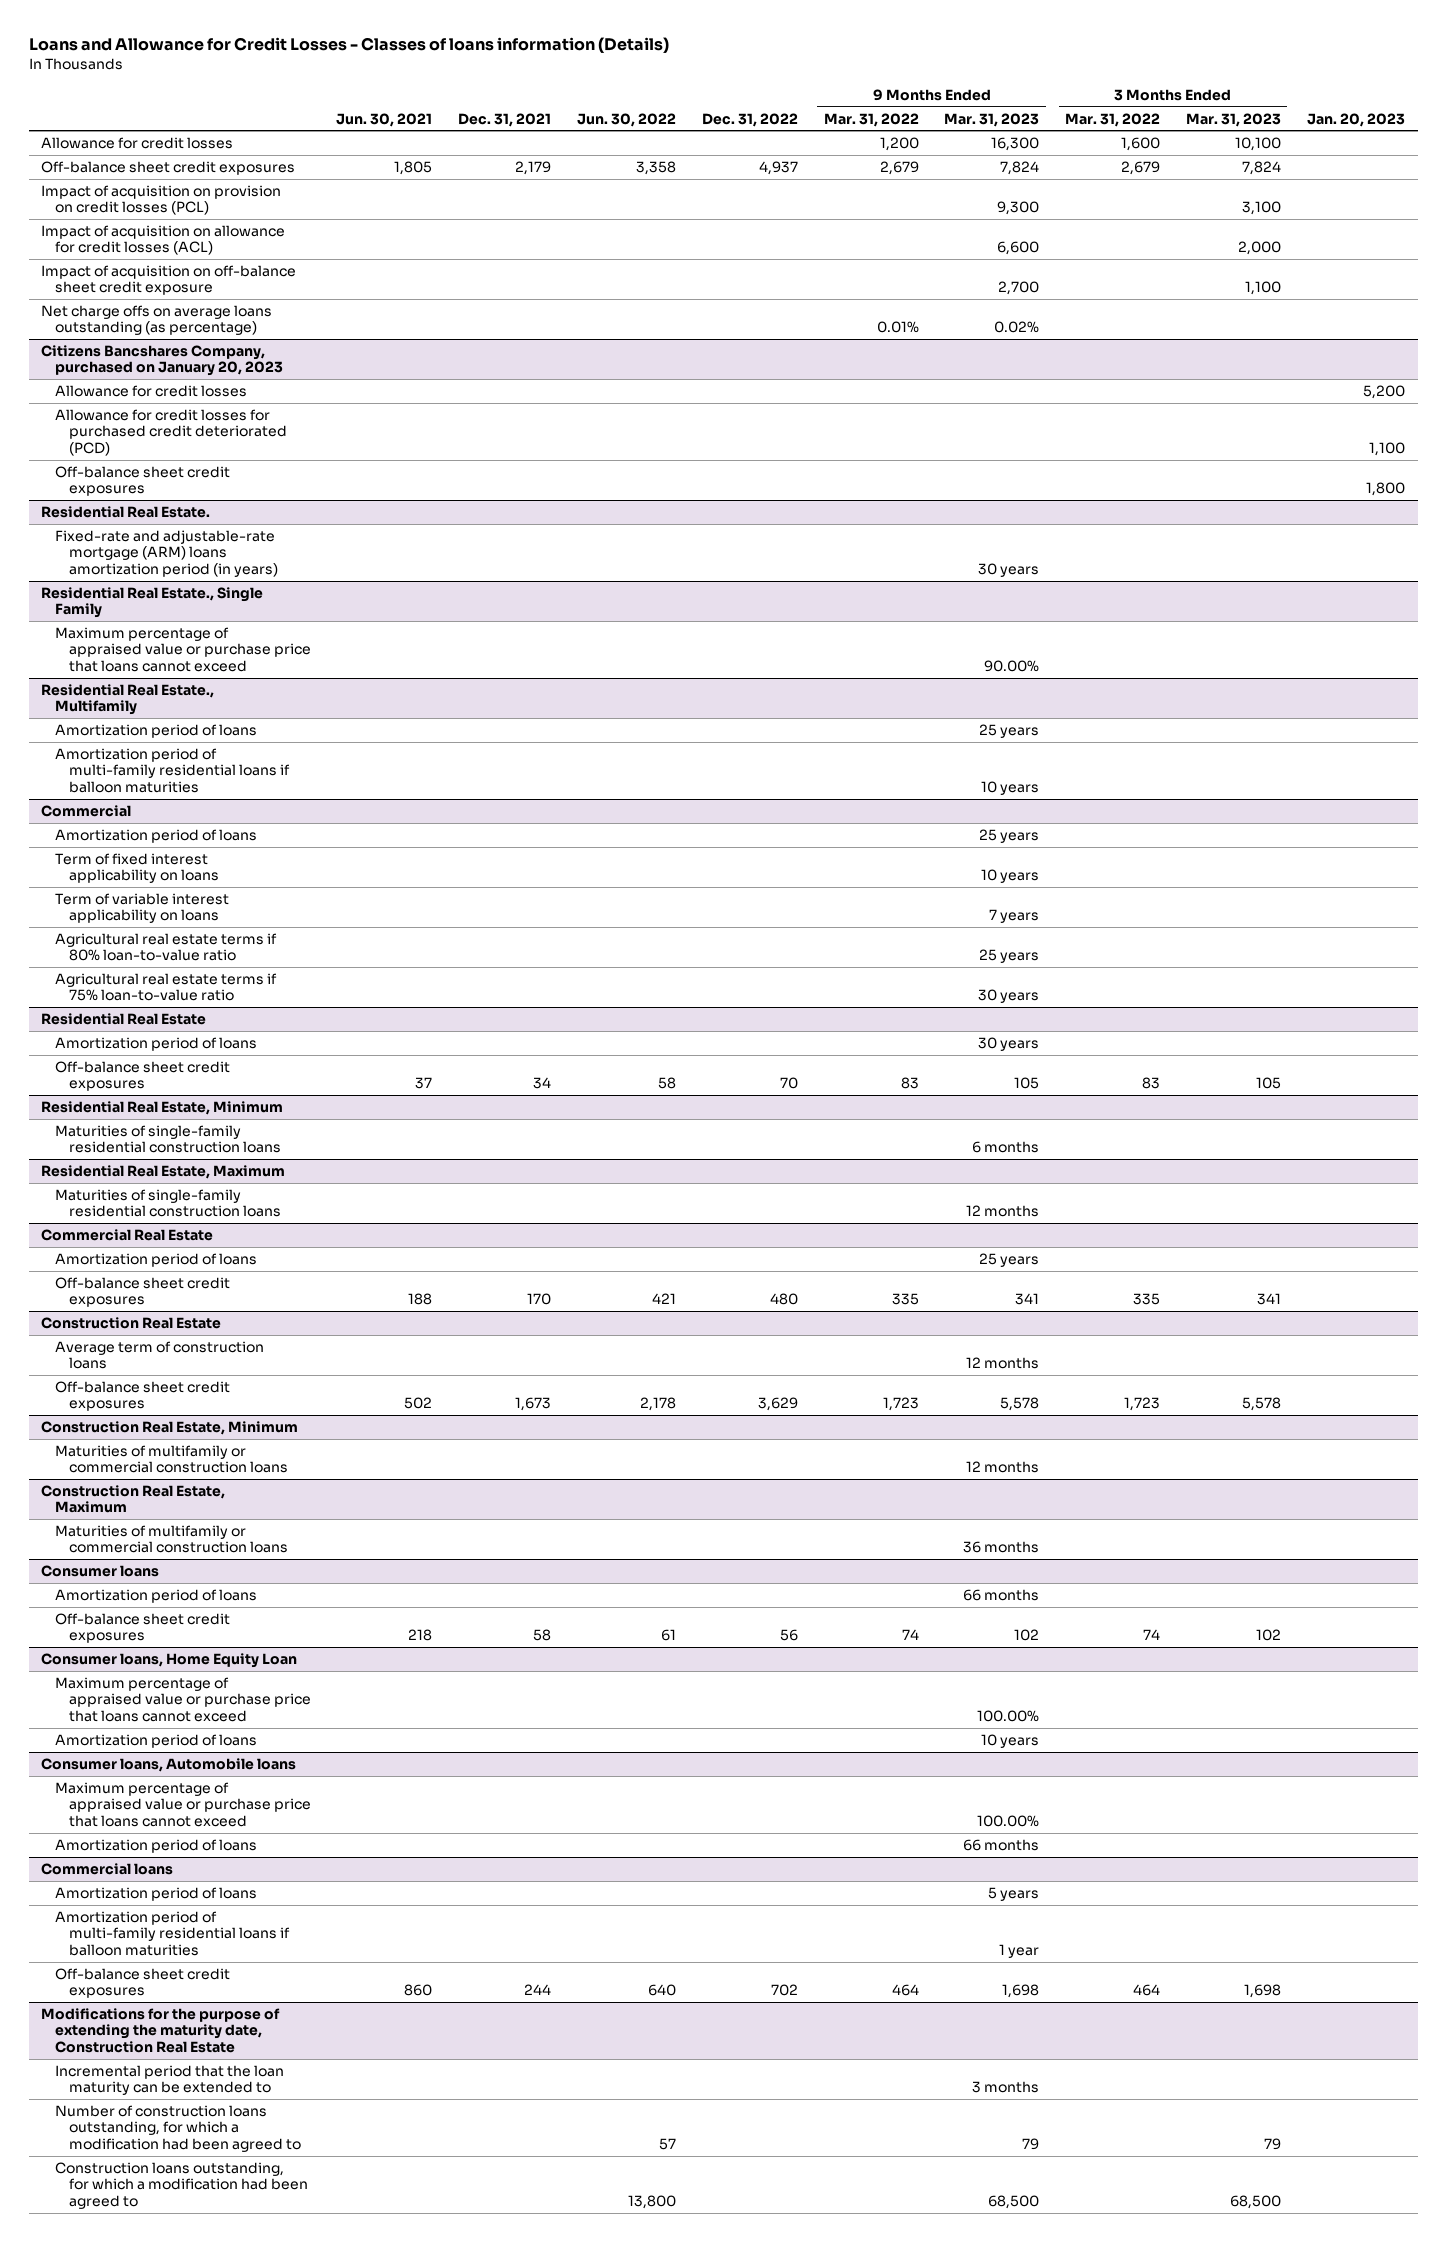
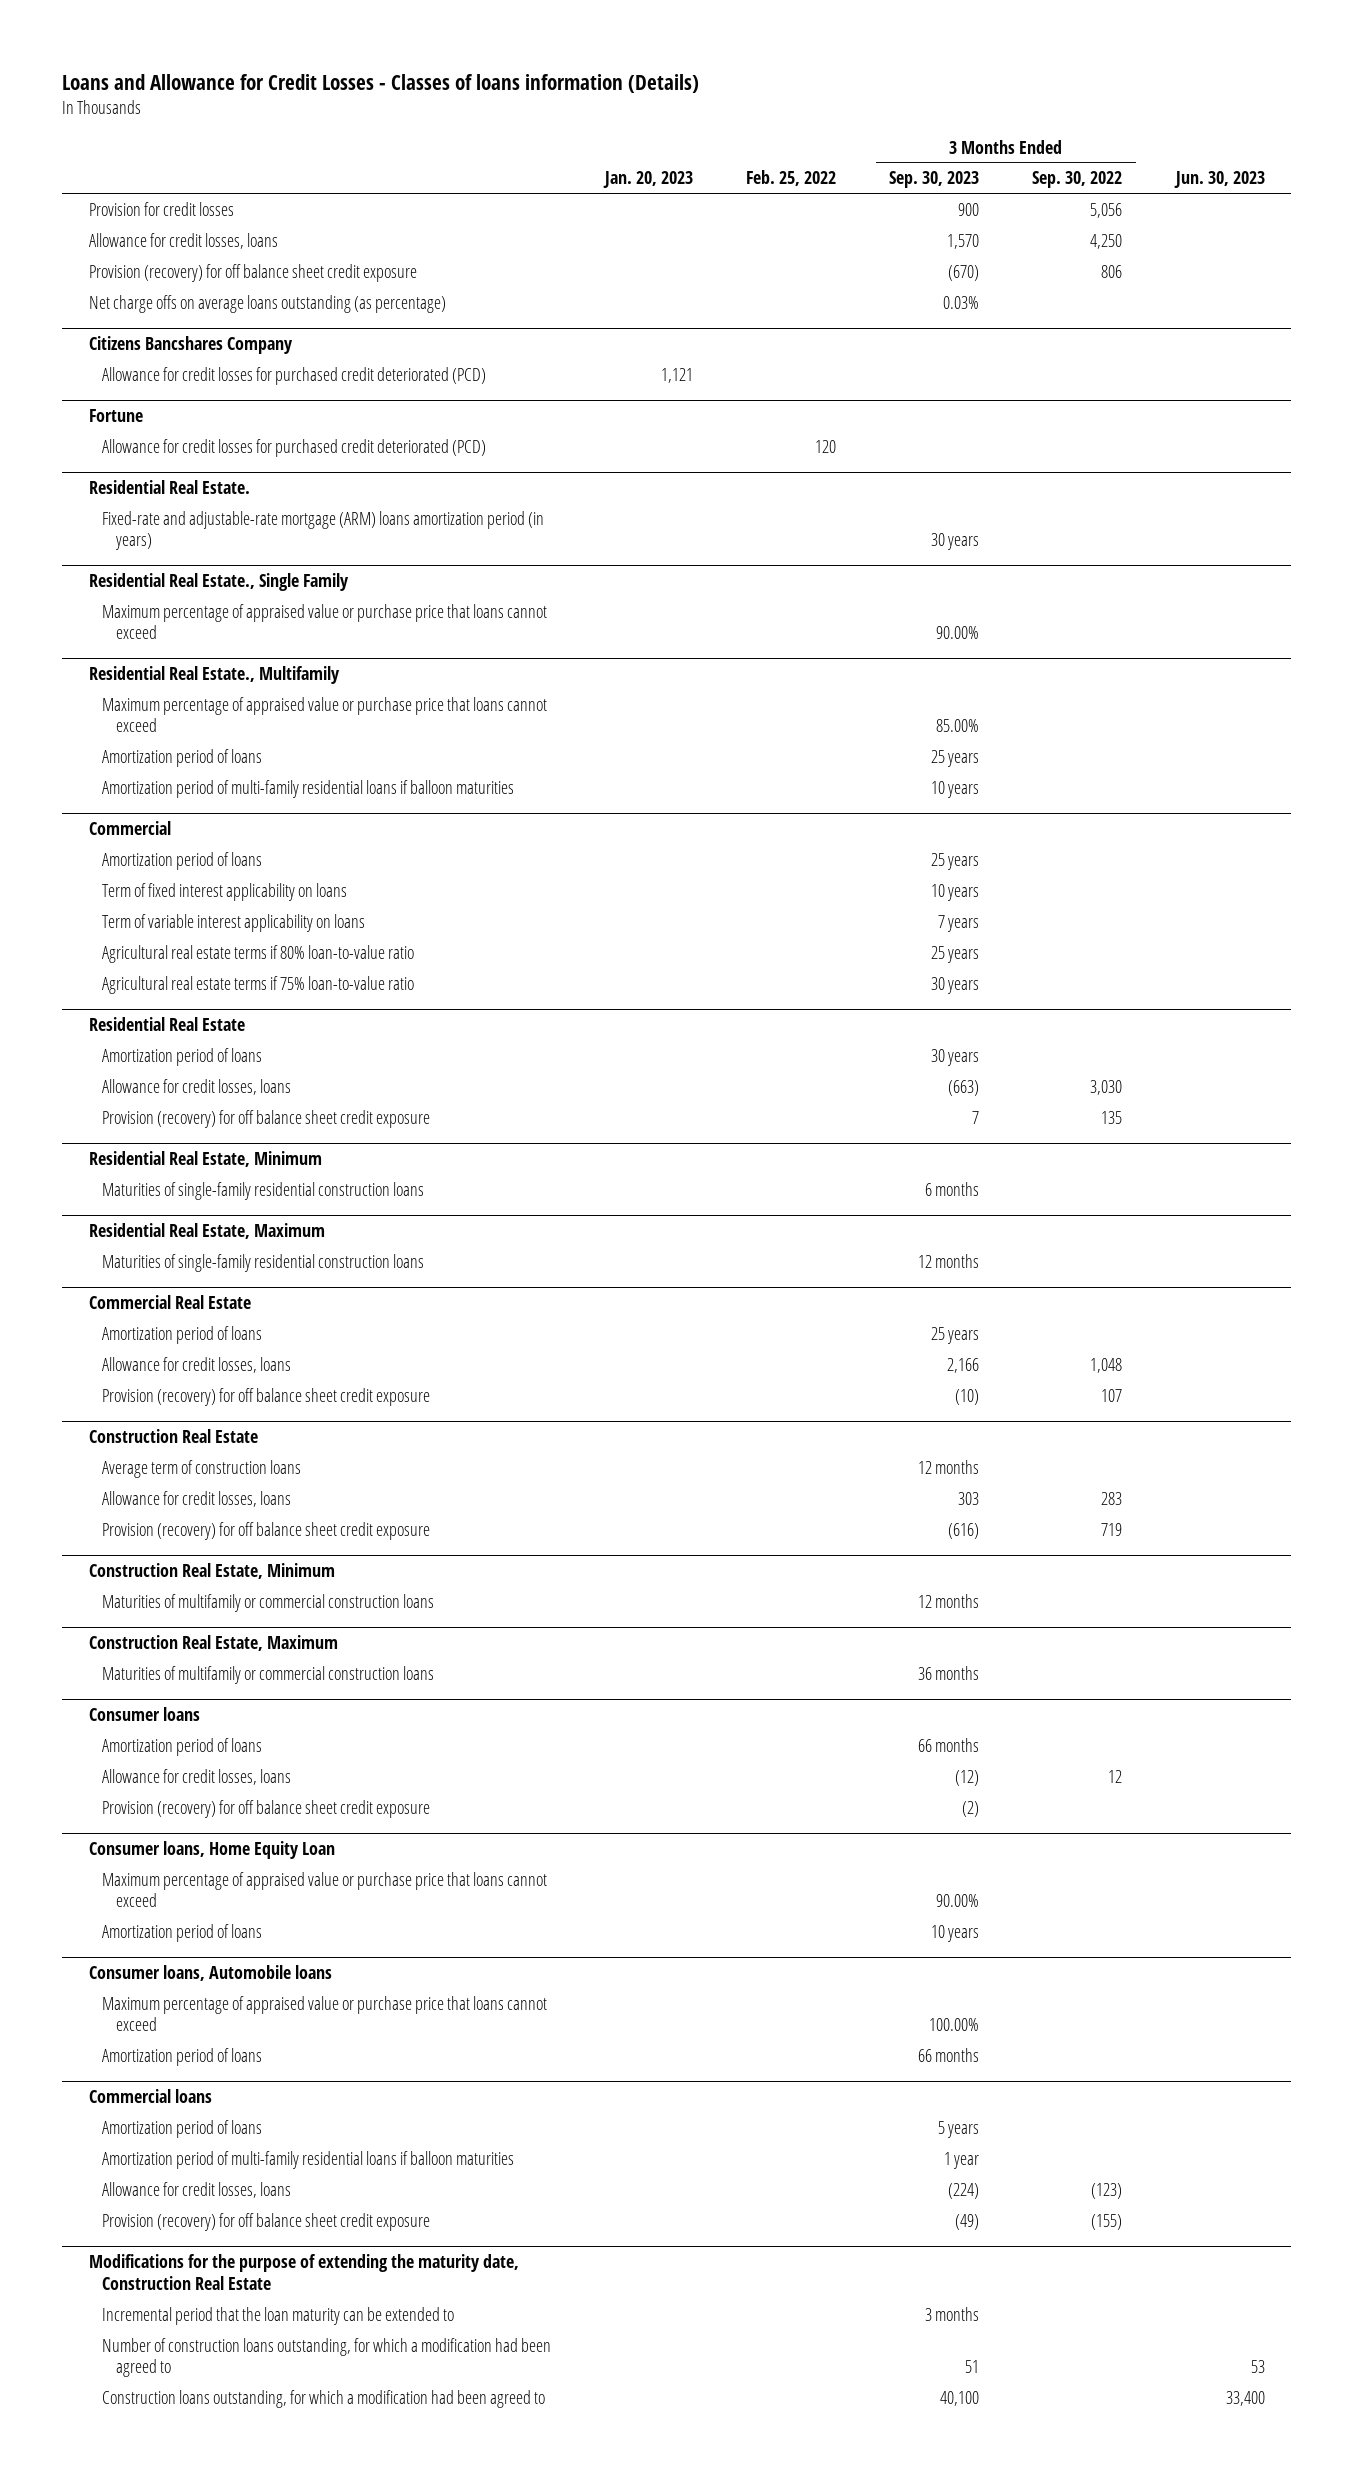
- | Jun. 30, 2021 | Dec. 31, 2021 | Jun. 30, 2022 | Dec. 31, 2022 | 9 Months Ended Mar. 31, 2022 | 9 Months Ended Mar. 31, 2023 | 3 Months Ended Mar. 31, 2022 | 3 Months Ended Mar. 31, 2023 | Jan. 20, 2023
+ | Jan. 20, 2023 | Feb. 25, 2022 | 3 Months Ended Sep. 30, 2023 | 3 Months Ended Sep. 30, 2022 | Jun. 30, 2023
- Allowance for credit losses | | | | | 1,200 | 16,300 | 1,600 | 10,100 |
- Off-balance sheet credit exposures | 1,805 | 2,179 | 3,358 | 4,937 | 2,679 | 7,824 | 2,679 | 7,824 |
- Impact of acquisition on provision on credit losses (PCL) | | | | | | 9,300 | | 3,100 |
- Impact of acquisition on allowance for credit losses (ACL) | | | | | | 6,600 | | 2,000 |
- Impact of acquisition on off-balance sheet credit exposure | | | | | | 2,700 | | 1,100 |
+ Provision for credit losses | | | 900 | 5,056 |
+ Allowance for credit losses, loans | | | 1,570 | 4,250 |
+ Provision (recovery) for off balance sheet credit exposure | | | (670) | 806 |
- Citizens Bancshares Company, purchased on January 20, 2023
- Allowance for credit losses | | | | | | | | | 5,200
- Allowance for credit losses for purchased credit deteriorated (PCD) | | | | | | | | | 1,100
- Off-balance sheet credit exposures | | | | | | | | | 1,800
+ Citizens Bancshares Company
+ Allowance for credit losses for purchased credit deteriorated (PCD) | 1,121 | | | |
+ Fortune
+ Allowance for credit losses for purchased credit deteriorated (PCD) | | 120 | | |
@ Residential Real Estate., Multifamily
+ Maximum percentage of appraised value or purchase price that loans cannot exceed | | | 85.00% | |
@ Residential Real Estate
- Off-balance sheet credit exposures | 37 | 34 | 58 | 70 | 83 | 105 | 83 | 105 |
+ Allowance for credit losses, loans | | | (663) | 3,030 |
+ Provision (recovery) for off balance sheet credit exposure | | | 7 | 135 |
@ Commercial Real Estate
- Off-balance sheet credit exposures | 188 | 170 | 421 | 480 | 335 | 341 | 335 | 341 |
+ Allowance for credit losses, loans | | | 2,166 | 1,048 |
+ Provision (recovery) for off balance sheet credit exposure | | | (10) | 107 |
@ Construction Real Estate
- Off-balance sheet credit exposures | 502 | 1,673 | 2,178 | 3,629 | 1,723 | 5,578 | 1,723 | 5,578 |
+ Allowance for credit losses, loans | | | 303 | 283 |
+ Provision (recovery) for off balance sheet credit exposure | | | (616) | 719 |
@ Consumer loans
- Off-balance sheet credit exposures | 218 | 58 | 61 | 56 | 74 | 102 | 74 | 102 |
+ Allowance for credit losses, loans | | | (12) | 12 |
+ Provision (recovery) for off balance sheet credit exposure | | | (2) | |
@ Commercial loans
- Off-balance sheet credit exposures | 860 | 244 | 640 | 702 | 464 | 1,698 | 464 | 1,698 |
+ Allowance for credit losses, loans | | | (224) | (123) |
+ Provision (recovery) for off balance sheet credit exposure | | | (49) | (155) |

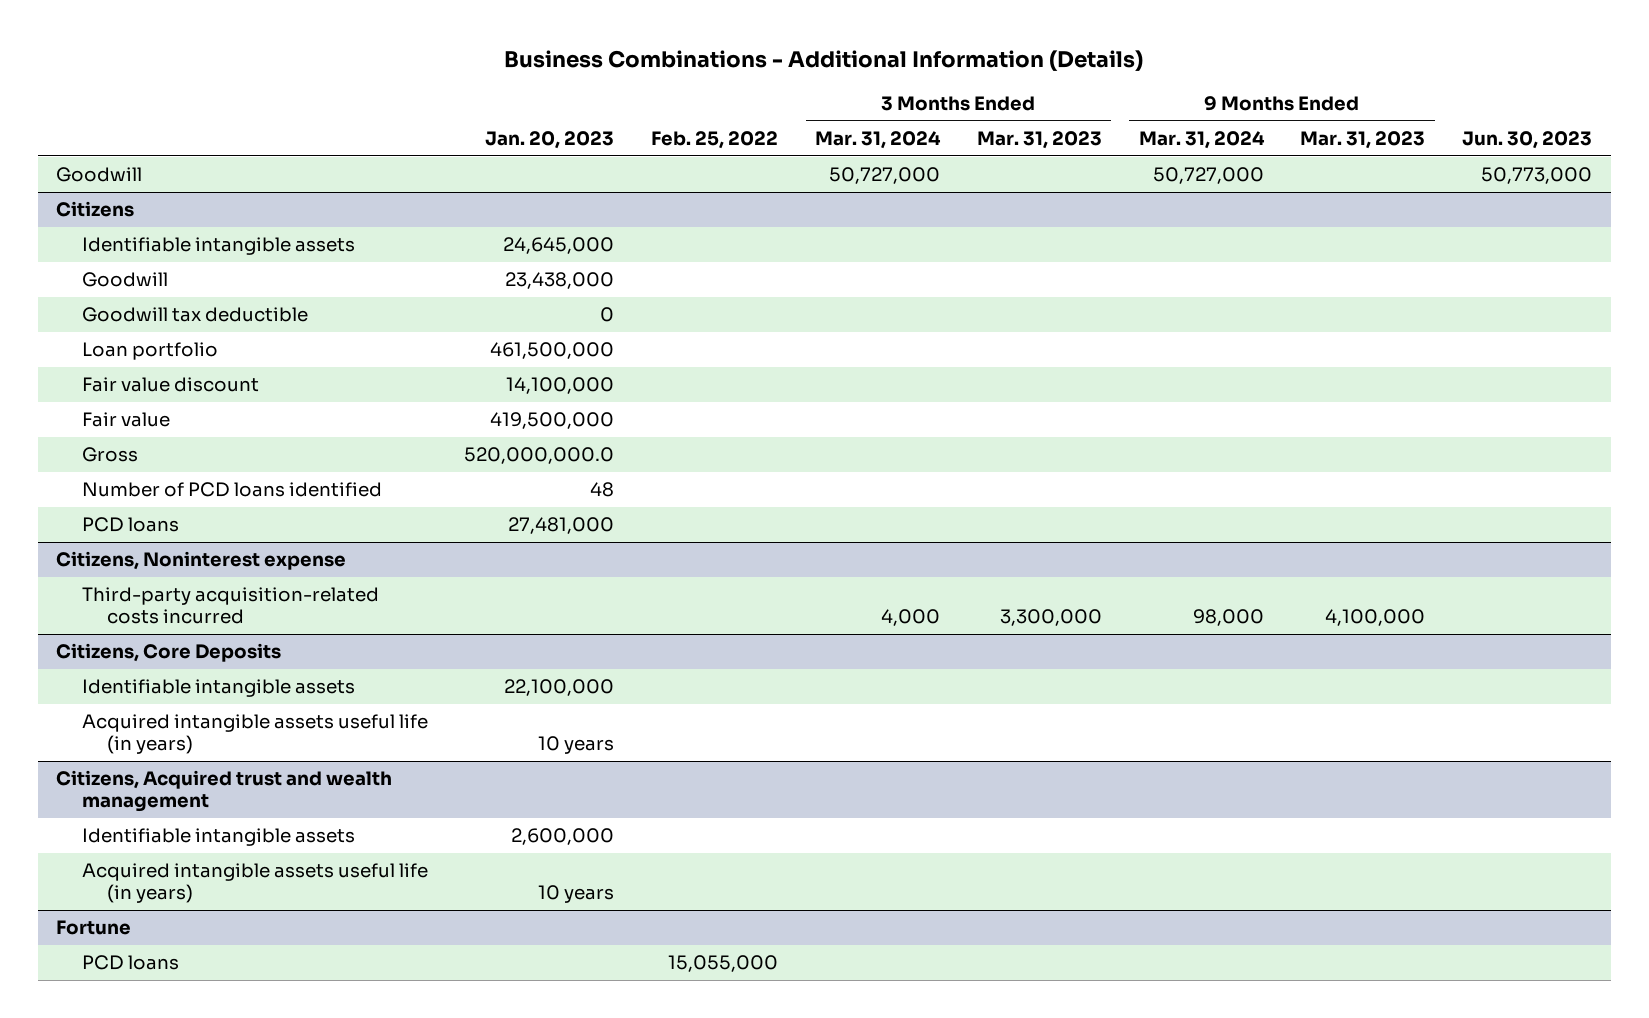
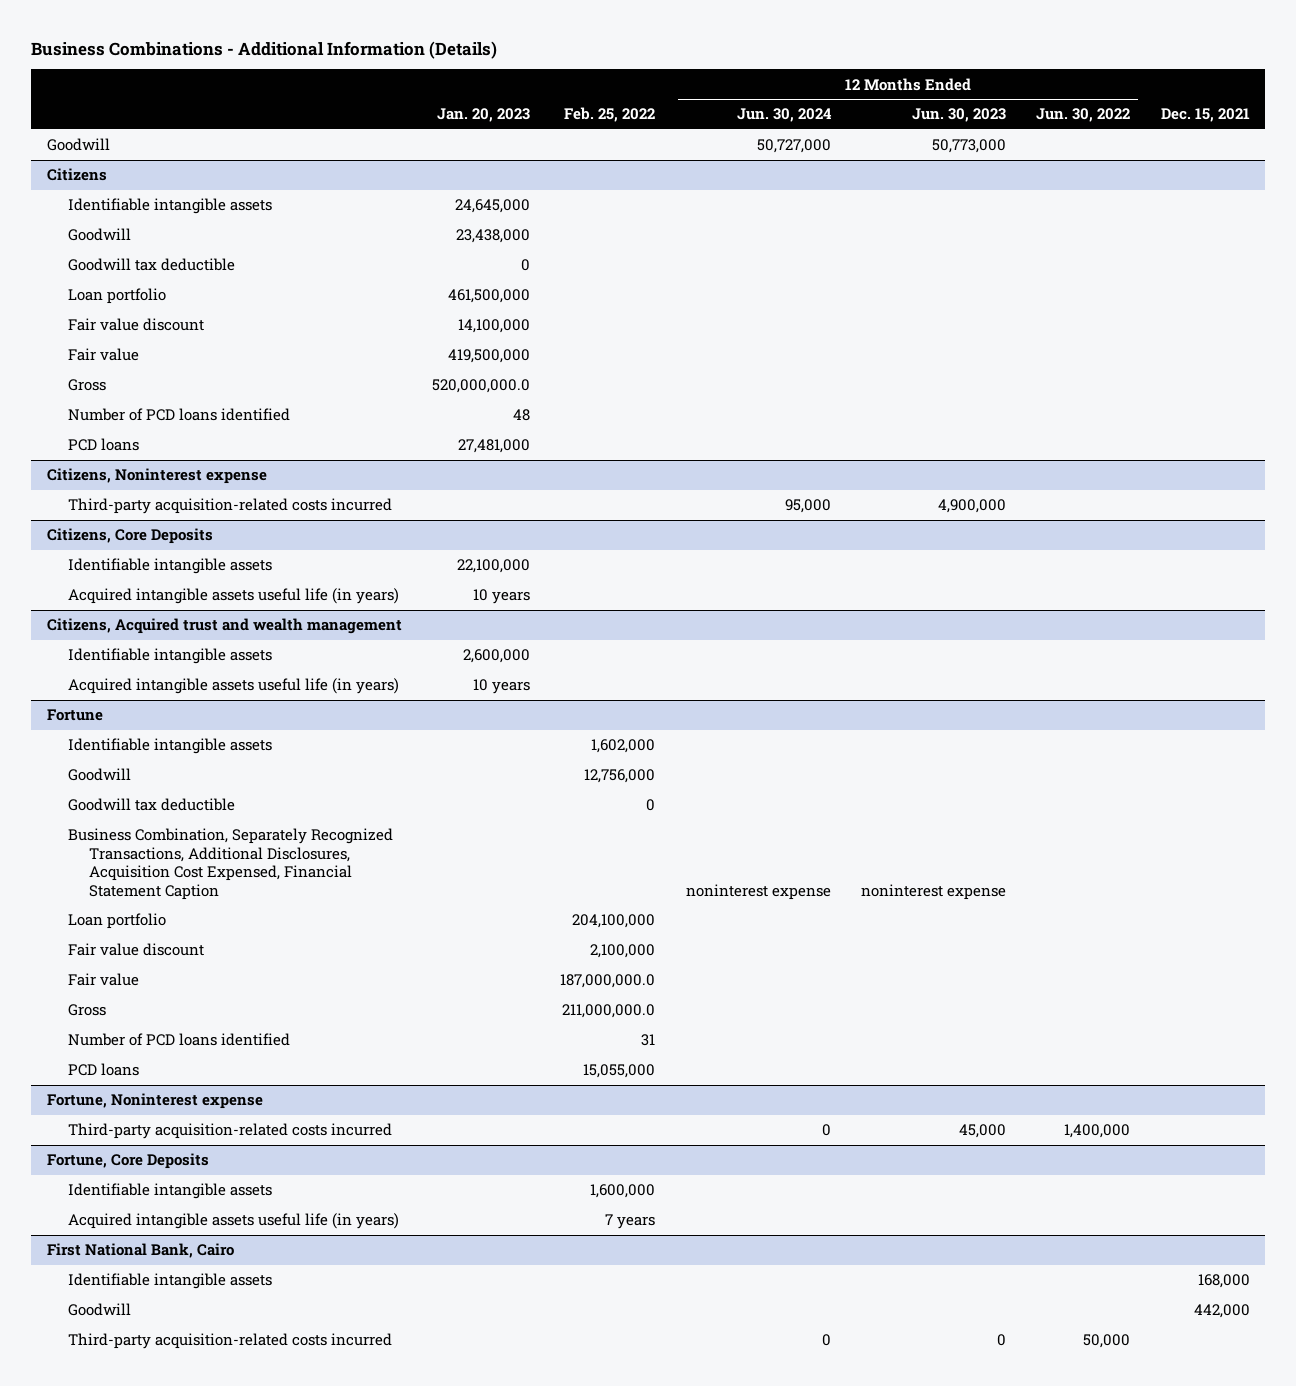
- | Jan. 20, 2023 | Feb. 25, 2022 | 3 Months Ended Mar. 31, 2024 | 3 Months Ended Mar. 31, 2023 | 9 Months Ended Mar. 31, 2024 | 9 Months Ended Mar. 31, 2023 | Jun. 30, 2023
+ | Jan. 20, 2023 | Feb. 25, 2022 | 12 Months Ended Jun. 30, 2024 | 12 Months Ended Jun. 30, 2023 | 12 Months Ended Jun. 30, 2022 | Dec. 15, 2021
@ Fortune
+ Identifiable intangible assets | | 1,602,000 | | | |
+ Goodwill | | 12,756,000 | | | |
+ Goodwill tax deductible | | 0 | | | |
+ Business Combination, Separately Recognized Transactions, Additional Disclosures, Acquisition Cost Expensed, Financial Statement Caption | | | noninterest expense | noninterest expense | |
+ Loan portfolio | | 204,100,000 | | | |
+ Fair value discount | | 2,100,000 | | | |
+ Fair value | | 187,000,000.0 | | | |
+ Gross | | 211,000,000.0 | | | |
+ Number of PCD loans identified | | 31 | | | |
+ Fortune, Noninterest expense
+ Third-party acquisition-related costs incurred | | | 0 | 45,000 | 1,400,000 |
+ Fortune, Core Deposits
+ Identifiable intangible assets | | 1,600,000 | | | |
+ Acquired intangible assets useful life (in years) | | 7 years | | | |
+ First National Bank, Cairo
+ Identifiable intangible assets | | | | | | 168,000
+ Goodwill | | | | | | 442,000
+ Third-party acquisition-related costs incurred | | | 0 | 0 | 50,000 |

